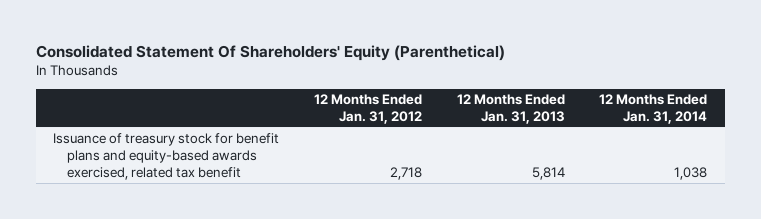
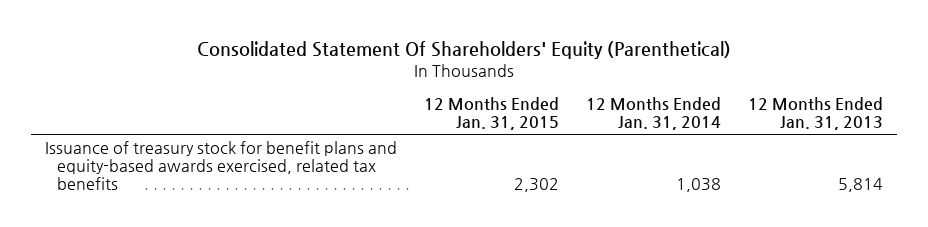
- | 12 Months Ended Jan. 31, 2012 | 12 Months Ended Jan. 31, 2013 | 12 Months Ended Jan. 31, 2014
+ | 12 Months Ended Jan. 31, 2015 | 12 Months Ended Jan. 31, 2014 | 12 Months Ended Jan. 31, 2013
- Issuance of treasury stock for benefit plans and equity-based awards exercised, related tax benefit | 2,718 | 5,814 | 1,038
+ Issuance of treasury stock for benefit plans and equity-based awards exercised, related tax benefits | 2,302 | 1,038 | 5,814

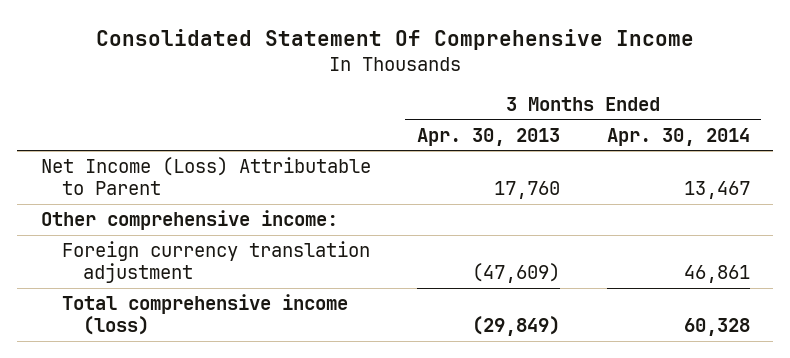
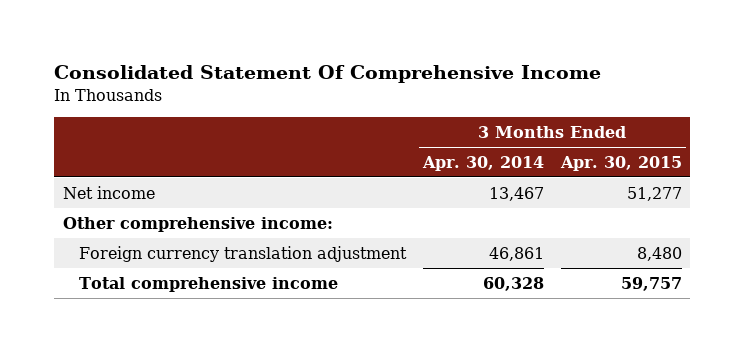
- | 3 Months Ended Apr. 30, 2013 | 3 Months Ended Apr. 30, 2014
+ | 3 Months Ended Apr. 30, 2014 | 3 Months Ended Apr. 30, 2015
- Net Income (Loss) Attributable to Parent | 17,760 | 13,467
+ Net income | 13,467 | 51,277
- Total comprehensive income (loss) | (29,849) | 60,328
+ Total comprehensive income | 60,328 | 59,757

